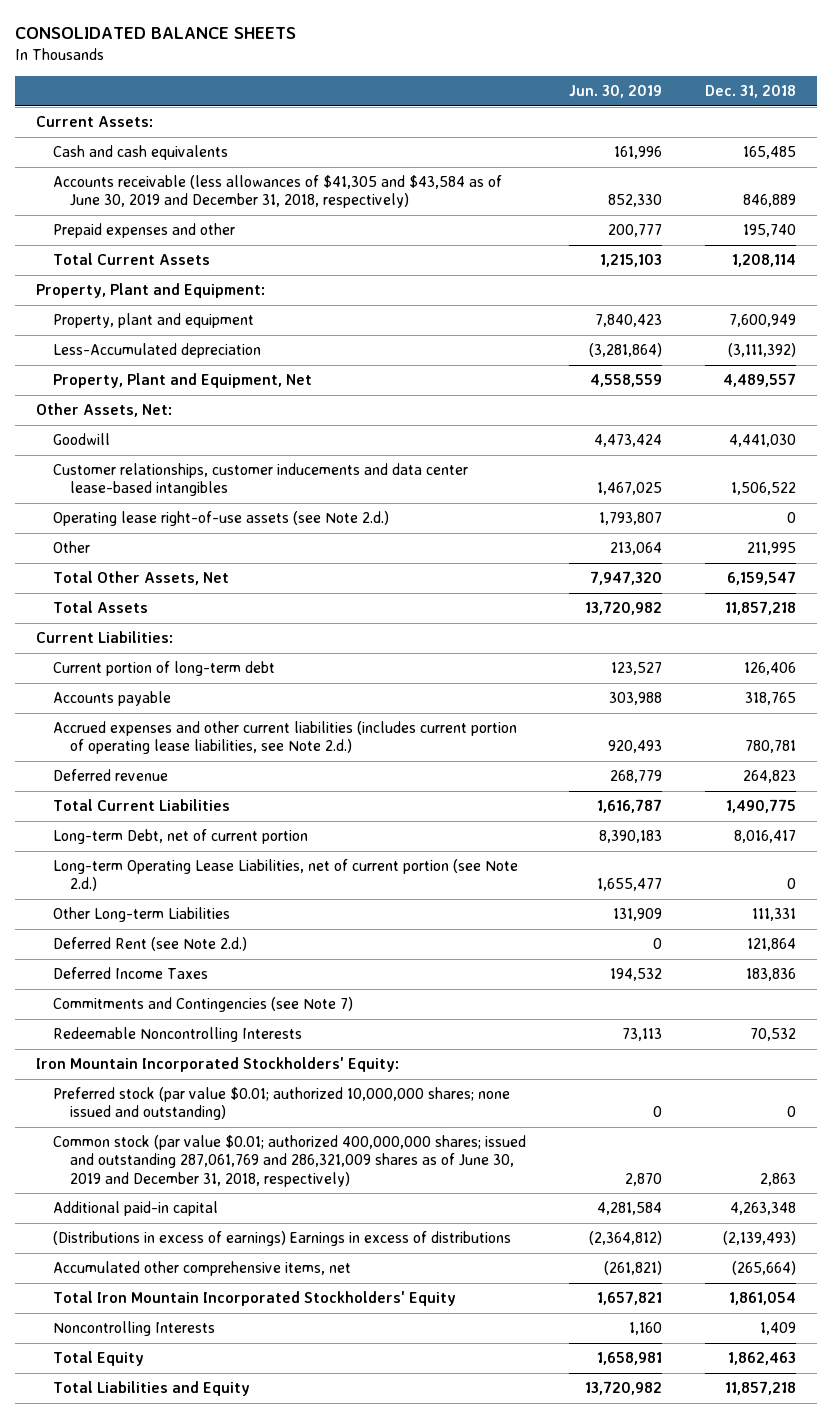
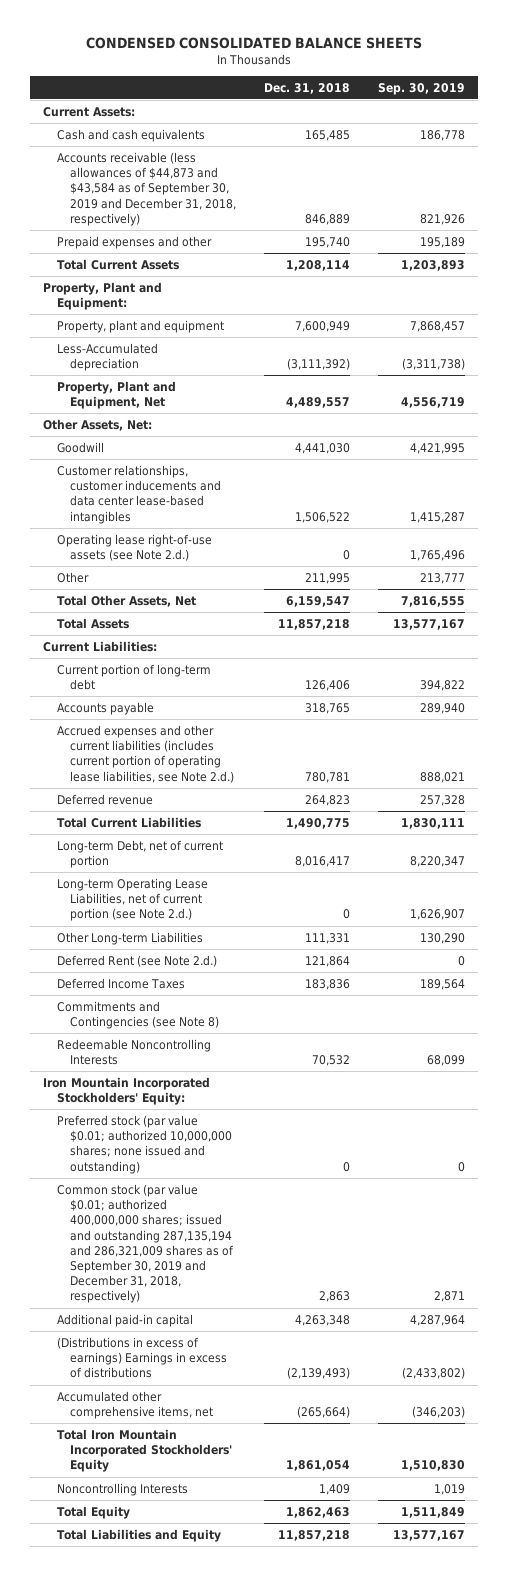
- CONSOLIDATED BALANCE SHEETS
+ CONDENSED CONSOLIDATED BALANCE SHEETS
- | Jun. 30, 2019 | Dec. 31, 2018
+ | Dec. 31, 2018 | Sep. 30, 2019
- Accounts receivable (less allowances of $41,305 and $43,584 as of June 30, 2019 and December 31, 2018, respectively) | 852,330 | 846,889
+ Accounts receivable (less allowances of $44,873 and $43,584 as of September 30, 2019 and December 31, 2018, respectively) | 846,889 | 821,926
- Commitments and Contingencies (see Note 7)
+ Commitments and Contingencies (see Note 8)
- Common stock (par value $0.01; authorized 400,000,000 shares; issued and outstanding 287,061,769 and 286,321,009 shares as of June 30, 2019 and December 31, 2018, respectively) | 2,870 | 2,863
+ Common stock (par value $0.01; authorized 400,000,000 shares; issued and outstanding 287,135,194 and 286,321,009 shares as of September 30, 2019 and December 31, 2018, respectively) | 2,863 | 2,871

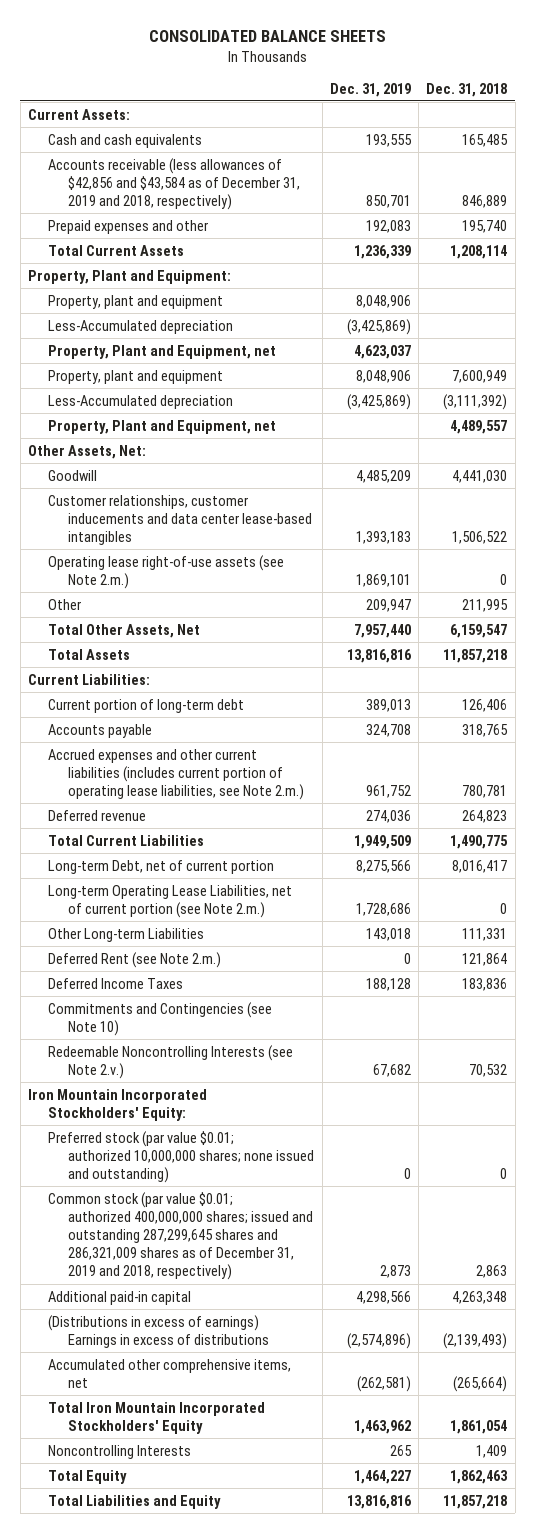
- CONDENSED CONSOLIDATED BALANCE SHEETS
+ CONSOLIDATED BALANCE SHEETS
- | Dec. 31, 2018 | Sep. 30, 2019
+ | Dec. 31, 2019 | Dec. 31, 2018
- Accounts receivable (less allowances of $44,873 and $43,584 as of September 30, 2019 and December 31, 2018, respectively) | 846,889 | 821,926
+ Accounts receivable (less allowances of $42,856 and $43,584 as of December 31, 2019 and 2018, respectively) | 850,701 | 846,889
+ Property, plant and equipment | 8,048,906 |
+ Less-Accumulated depreciation | (3,425,869) |
+ Property, Plant and Equipment, net | 4,623,037 |
- Property, Plant and Equipment, Net | 4,489,557 | 4,556,719
+ Property, Plant and Equipment, net | | 4,489,557
- Operating lease right-of-use assets (see Note 2.d.) | 0 | 1,765,496
+ Operating lease right-of-use assets (see Note 2.m.) | 1,869,101 | 0
- Accrued expenses and other current liabilities (includes current portion of operating lease liabilities, see Note 2.d.) | 780,781 | 888,021
+ Accrued expenses and other current liabilities (includes current portion of operating lease liabilities, see Note 2.m.) | 961,752 | 780,781
- Long-term Operating Lease Liabilities, net of current portion (see Note 2.d.) | 0 | 1,626,907
+ Long-term Operating Lease Liabilities, net of current portion (see Note 2.m.) | 1,728,686 | 0
- Deferred Rent (see Note 2.d.) | 121,864 | 0
+ Deferred Rent (see Note 2.m.) | 0 | 121,864
- Commitments and Contingencies (see Note 8)
- Redeemable Noncontrolling Interests | 70,532 | 68,099
+ Commitments and Contingencies (see Note 10)
+ Redeemable Noncontrolling Interests (see Note 2.v.) | 67,682 | 70,532
- Common stock (par value $0.01; authorized 400,000,000 shares; issued and outstanding 287,135,194 and 286,321,009 shares as of September 30, 2019 and December 31, 2018, respectively) | 2,863 | 2,871
+ Common stock (par value $0.01; authorized 400,000,000 shares; issued and outstanding 287,299,645 shares and 286,321,009 shares as of December 31, 2019 and 2018, respectively) | 2,873 | 2,863

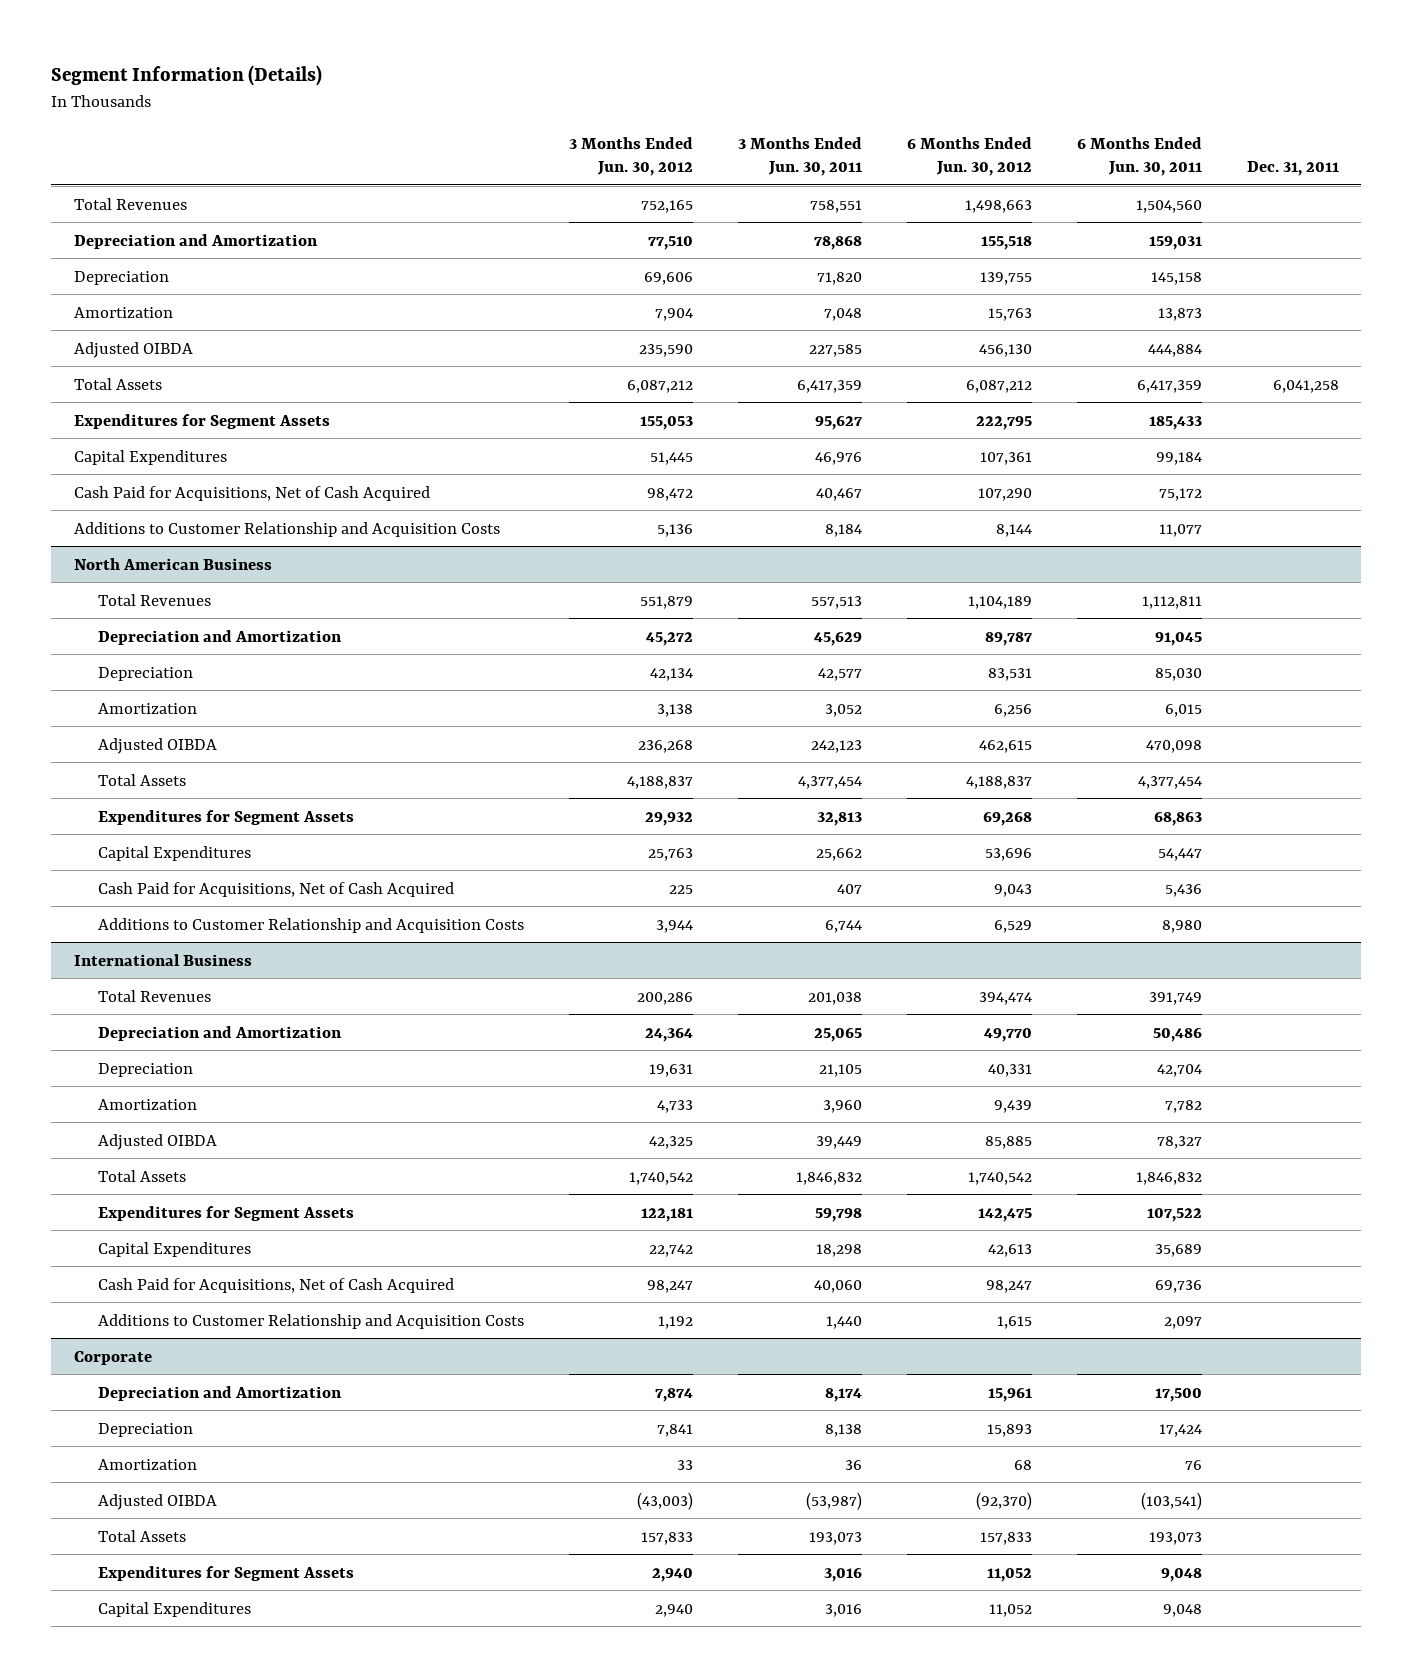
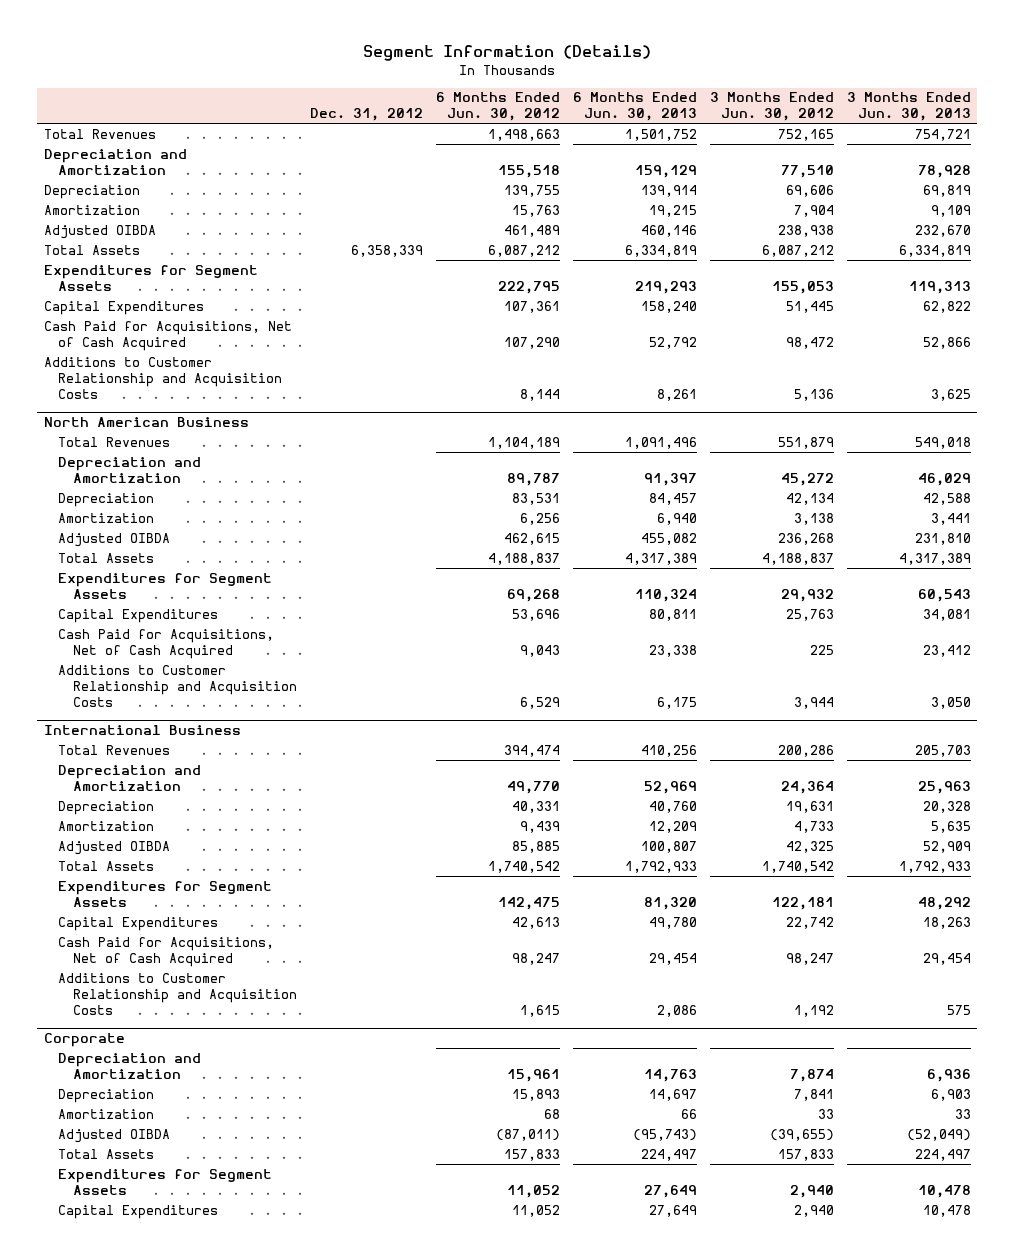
- | 3 Months Ended Jun. 30, 2012 | 3 Months Ended Jun. 30, 2011 | 6 Months Ended Jun. 30, 2012 | 6 Months Ended Jun. 30, 2011 | Dec. 31, 2011
+ | Dec. 31, 2012 | 6 Months Ended Jun. 30, 2012 | 6 Months Ended Jun. 30, 2013 | 3 Months Ended Jun. 30, 2012 | 3 Months Ended Jun. 30, 2013
- Adjusted OIBDA | 235,590 | 227,585 | 456,130 | 444,884 |
+ Adjusted OIBDA | | 461,489 | 460,146 | 238,938 | 232,670
@ Corporate
- Adjusted OIBDA | (43,003) | (53,987) | (92,370) | (103,541) |
+ Adjusted OIBDA | | (87,011) | (95,743) | (39,655) | (52,049)

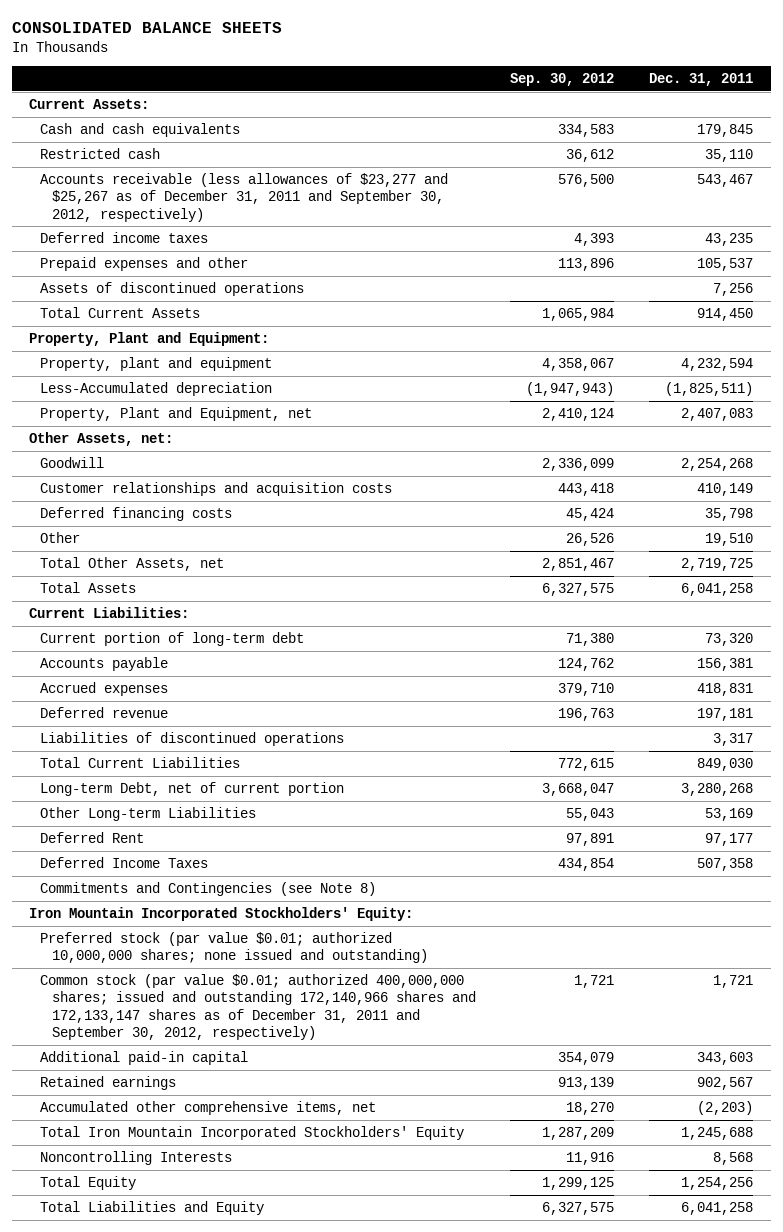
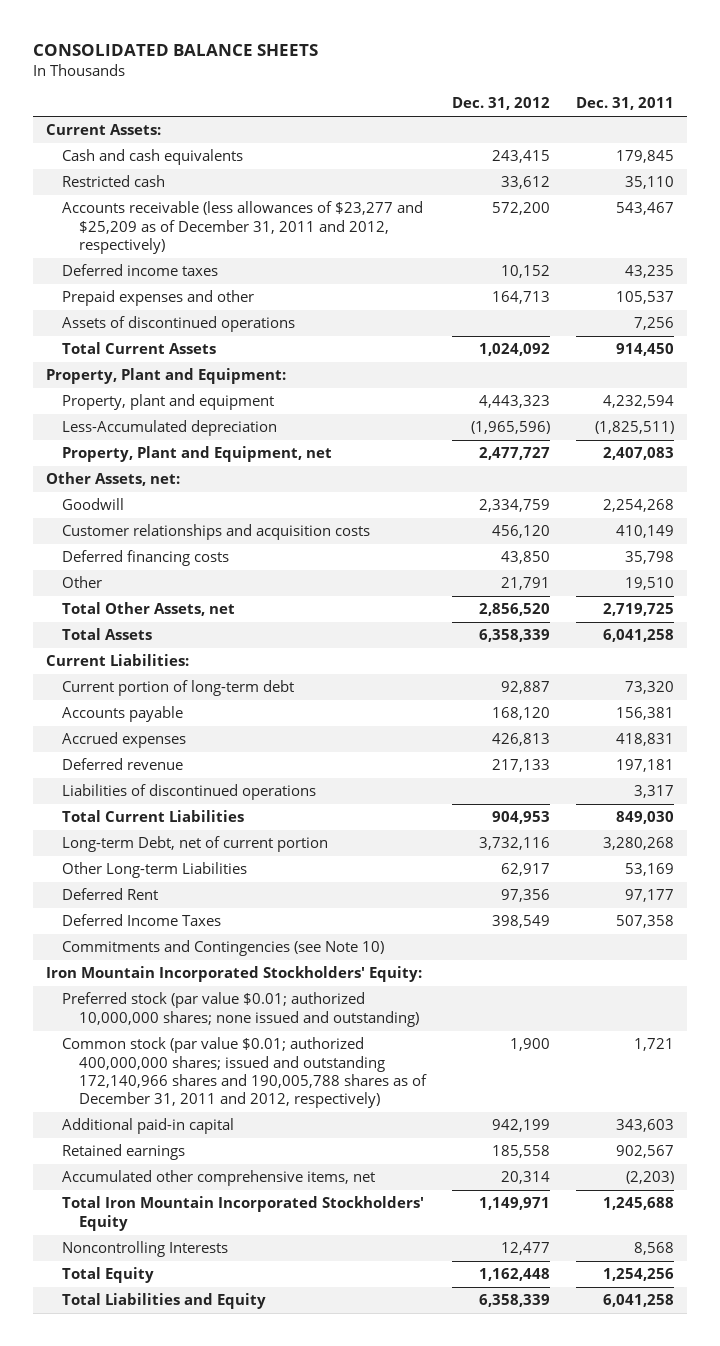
- | Sep. 30, 2012 | Dec. 31, 2011
+ | Dec. 31, 2012 | Dec. 31, 2011
- Accounts receivable (less allowances of $23,277 and $25,267 as of December 31, 2011 and September 30, 2012, respectively) | 576,500 | 543,467
+ Accounts receivable (less allowances of $23,277 and $25,209 as of December 31, 2011 and 2012, respectively) | 572,200 | 543,467
- Commitments and Contingencies (see Note 8)
+ Commitments and Contingencies (see Note 10)
- Common stock (par value $0.01; authorized 400,000,000 shares; issued and outstanding 172,140,966 shares and 172,133,147 shares as of December 31, 2011 and September 30, 2012, respectively) | 1,721 | 1,721
+ Common stock (par value $0.01; authorized 400,000,000 shares; issued and outstanding 172,140,966 shares and 190,005,788 shares as of December 31, 2011 and 2012, respectively) | 1,900 | 1,721

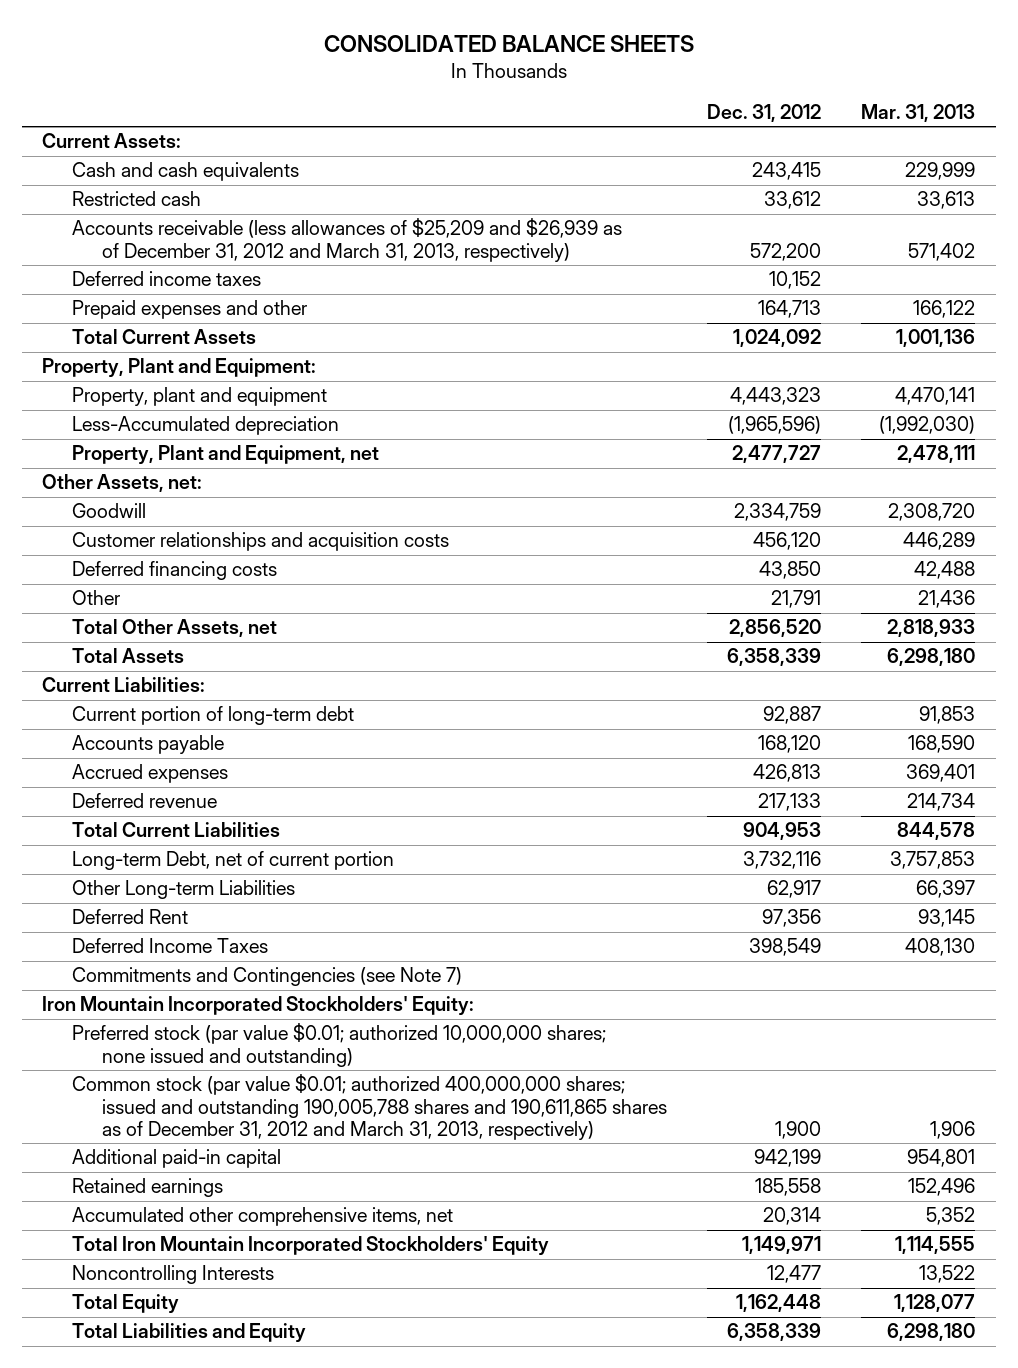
- | Dec. 31, 2012 | Dec. 31, 2011
+ | Dec. 31, 2012 | Mar. 31, 2013
- Accounts receivable (less allowances of $23,277 and $25,209 as of December 31, 2011 and 2012, respectively) | 572,200 | 543,467
+ Accounts receivable (less allowances of $25,209 and $26,939 as of December 31, 2012 and March 31, 2013, respectively) | 572,200 | 571,402
- Assets of discontinued operations | | 7,256
- Liabilities of discontinued operations | | 3,317
- Commitments and Contingencies (see Note 10)
+ Commitments and Contingencies (see Note 7)
- Common stock (par value $0.01; authorized 400,000,000 shares; issued and outstanding 172,140,966 shares and 190,005,788 shares as of December 31, 2011 and 2012, respectively) | 1,900 | 1,721
+ Common stock (par value $0.01; authorized 400,000,000 shares; issued and outstanding 190,005,788 shares and 190,611,865 shares as of December 31, 2012 and March 31, 2013, respectively) | 1,900 | 1,906

